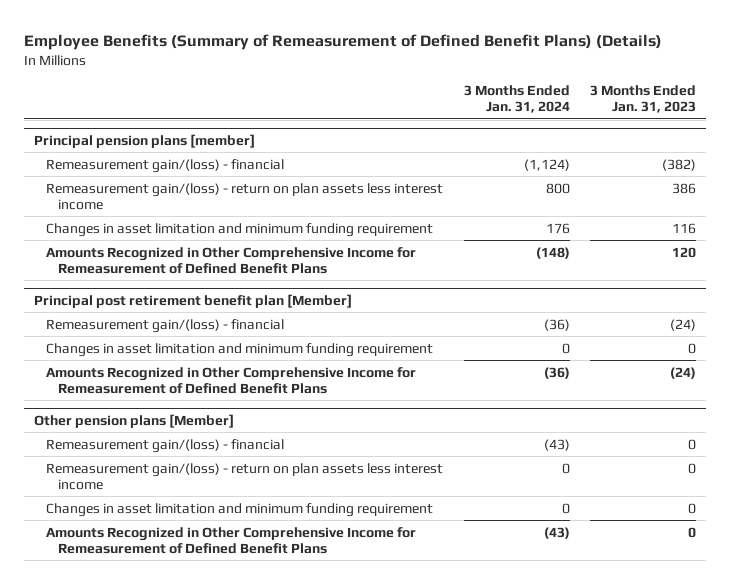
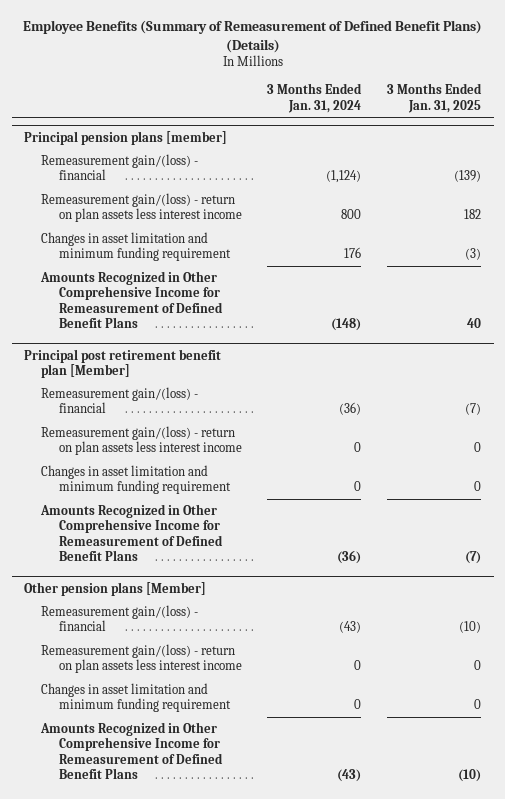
- | 3 Months Ended Jan. 31, 2024 | 3 Months Ended Jan. 31, 2023
+ | 3 Months Ended Jan. 31, 2024 | 3 Months Ended Jan. 31, 2025
@ Principal post retirement benefit plan [Member]
+ Remeasurement gain/(loss) - return on plan assets less interest income | 0 | 0

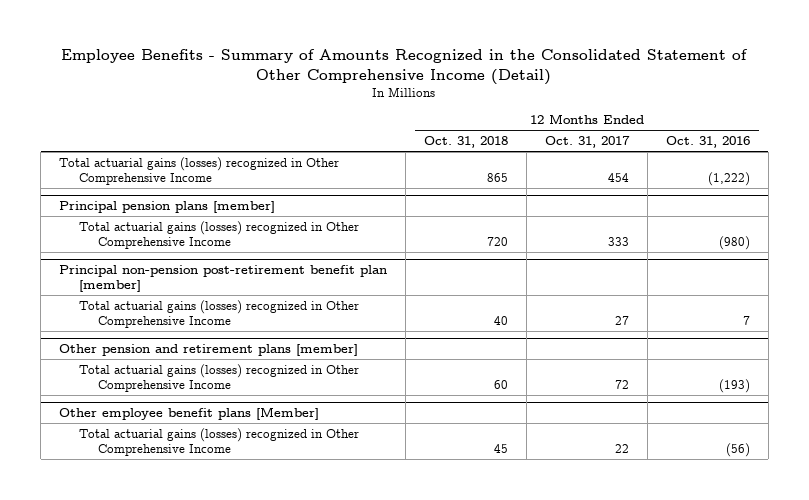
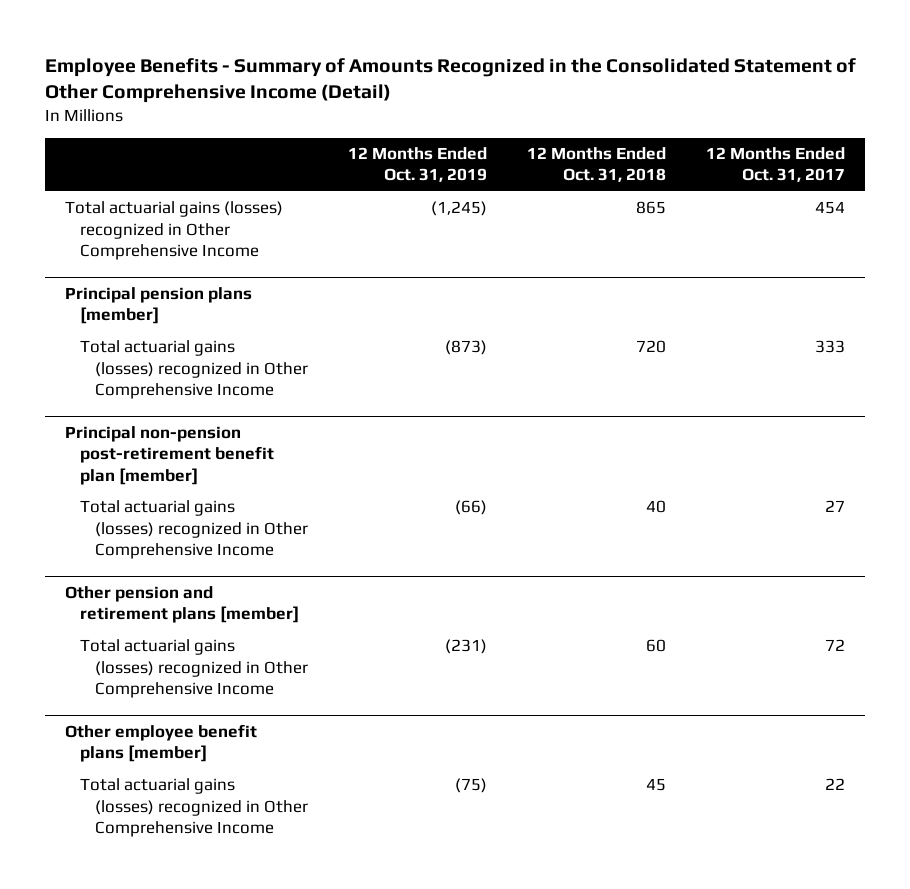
- | 12 Months Ended Oct. 31, 2018 | 12 Months Ended Oct. 31, 2017 | 12 Months Ended Oct. 31, 2016
+ | 12 Months Ended Oct. 31, 2019 | 12 Months Ended Oct. 31, 2018 | 12 Months Ended Oct. 31, 2017
- Other employee benefit plans [Member]
+ Other employee benefit plans [member]

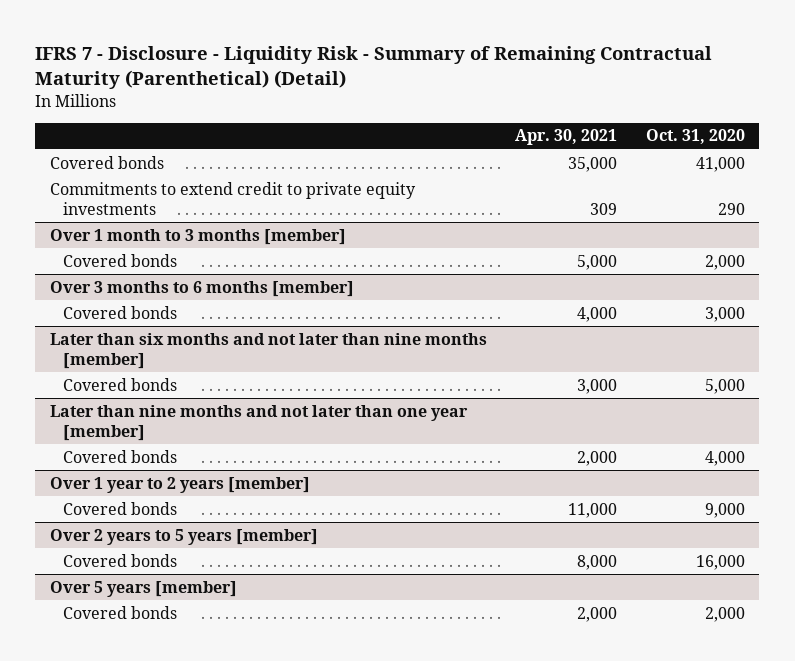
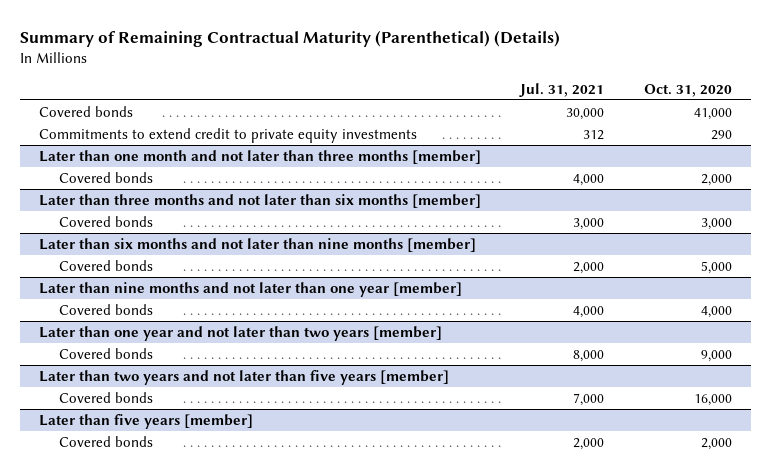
- IFRS 7 - Disclosure - Liquidity Risk - Summary of Remaining Contractual Maturity (Parenthetical) (Detail)
+ Summary of Remaining Contractual Maturity (Parenthetical) (Details)
- | Apr. 30, 2021 | Oct. 31, 2020
+ | Jul. 31, 2021 | Oct. 31, 2020
- Over 1 month to 3 months [member]
+ Later than one month and not later than three months [member]
- Over 3 months to 6 months [member]
+ Later than three months and not later than six months [member]
- Over 1 year to 2 years [member]
+ Later than one year and not later than two years [member]
- Over 2 years to 5 years [member]
+ Later than two years and not later than five years [member]
- Over 5 years [member]
+ Later than five years [member]

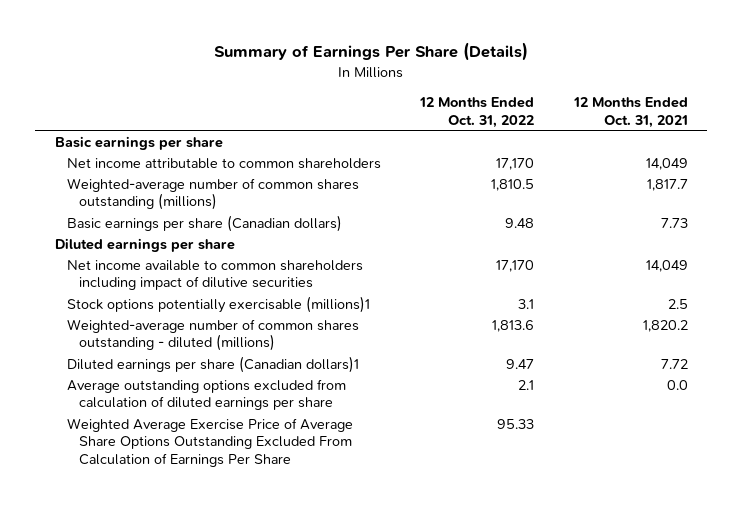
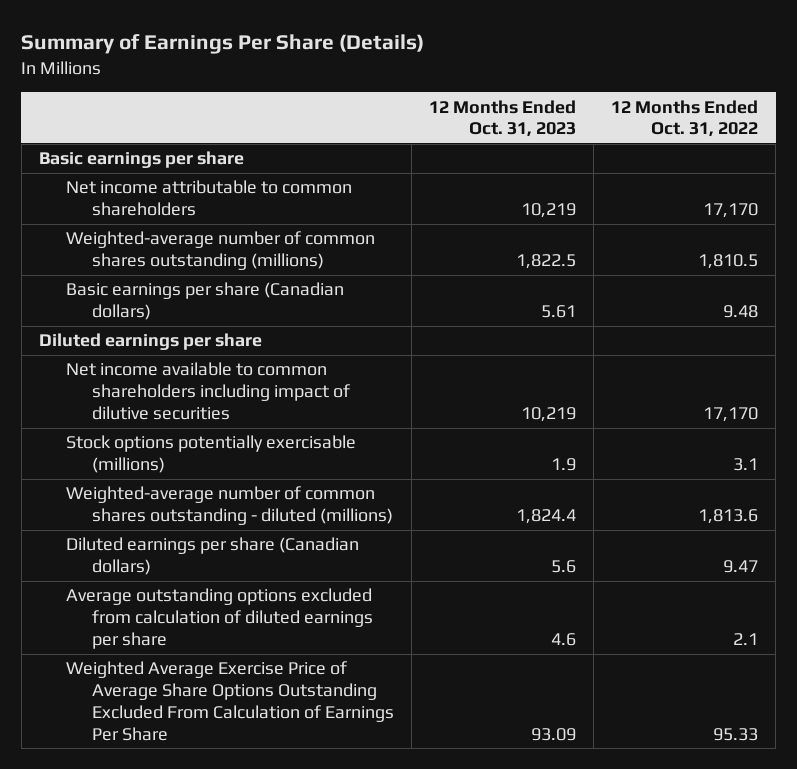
- | 12 Months Ended Oct. 31, 2022 | 12 Months Ended Oct. 31, 2021
+ | 12 Months Ended Oct. 31, 2023 | 12 Months Ended Oct. 31, 2022
- Stock options potentially exercisable (millions)1 | 3.1 | 2.5
+ Stock options potentially exercisable (millions) | 1.9 | 3.1
- Diluted earnings per share (Canadian dollars)1 | 9.47 | 7.72
+ Diluted earnings per share (Canadian dollars) | 5.6 | 9.47

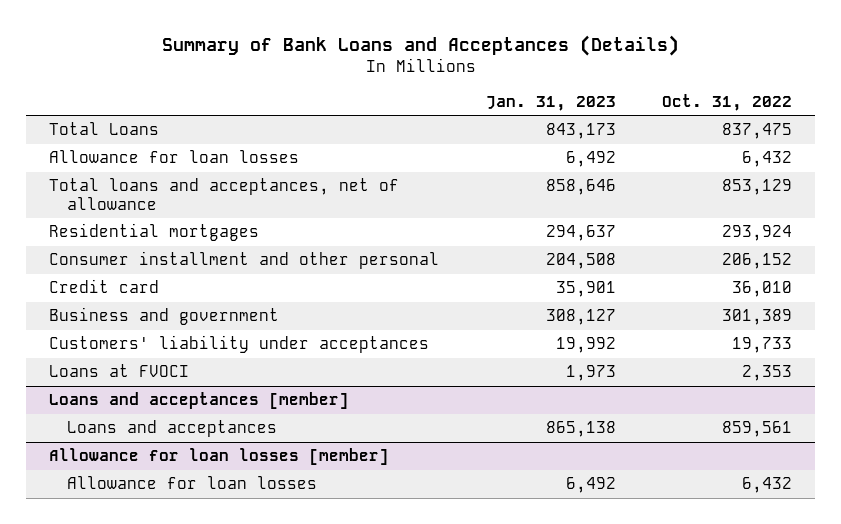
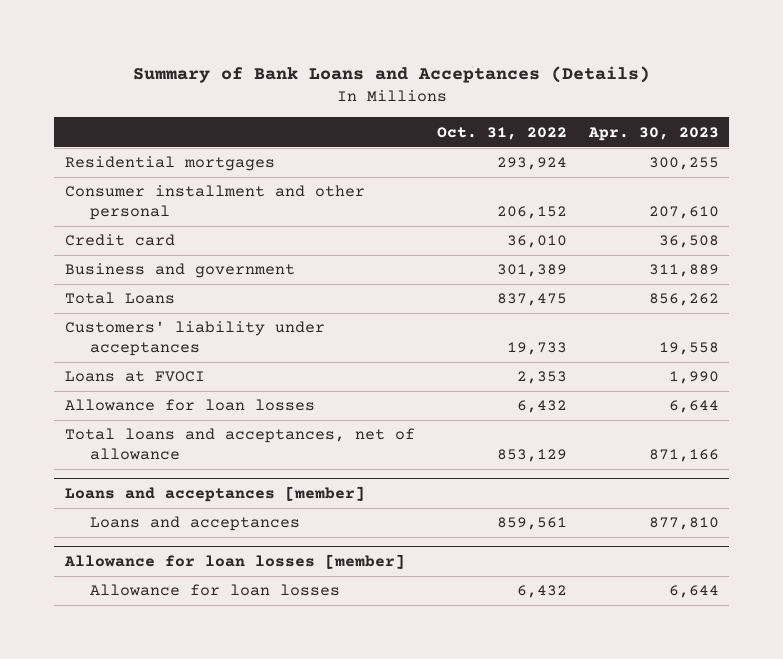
- | Jan. 31, 2023 | Oct. 31, 2022
+ | Oct. 31, 2022 | Apr. 30, 2023
moved down: Total Loans | 837,475 | 856,262
moved down: Allowance for loan losses | 6,432 | 6,644
moved down: Total loans and acceptances, net of allowance | 853,129 | 871,166

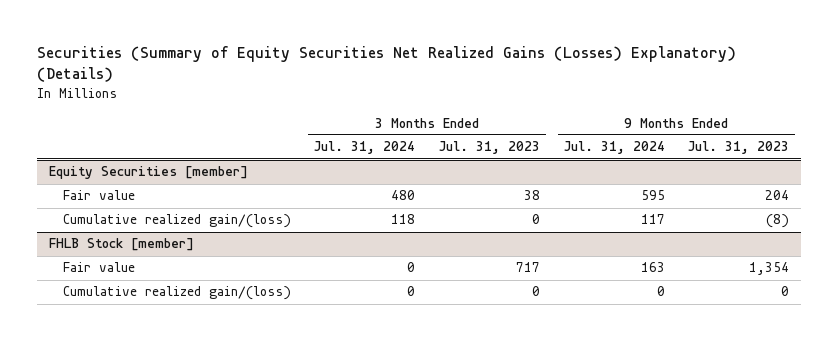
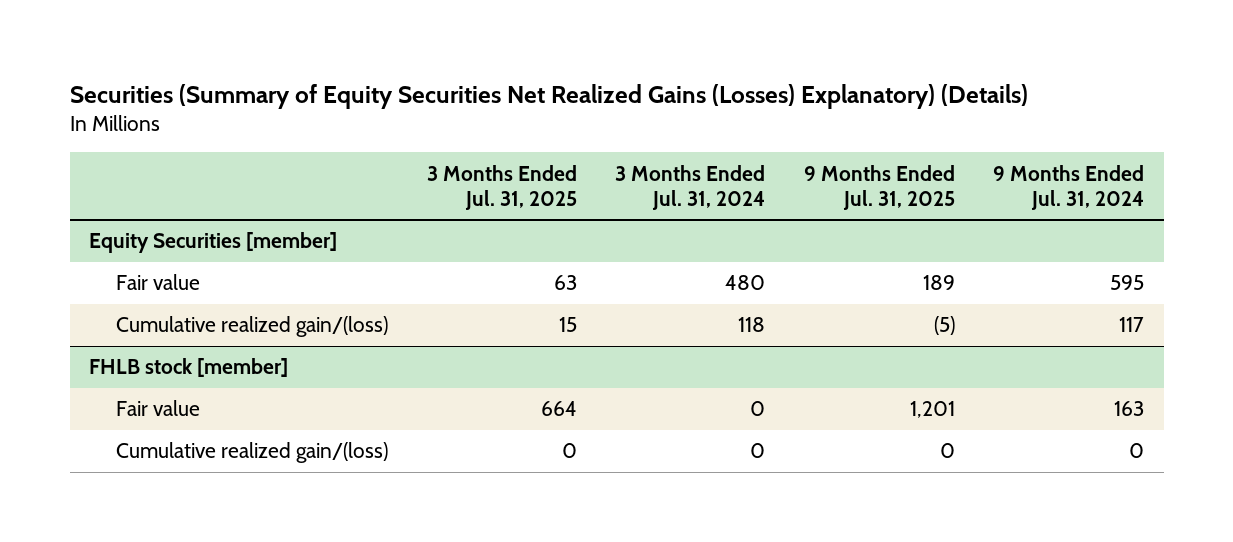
- | 3 Months Ended Jul. 31, 2024 | 3 Months Ended Jul. 31, 2023 | 9 Months Ended Jul. 31, 2024 | 9 Months Ended Jul. 31, 2023
+ | 3 Months Ended Jul. 31, 2025 | 3 Months Ended Jul. 31, 2024 | 9 Months Ended Jul. 31, 2025 | 9 Months Ended Jul. 31, 2024
- FHLB Stock [member]
+ FHLB stock [member]

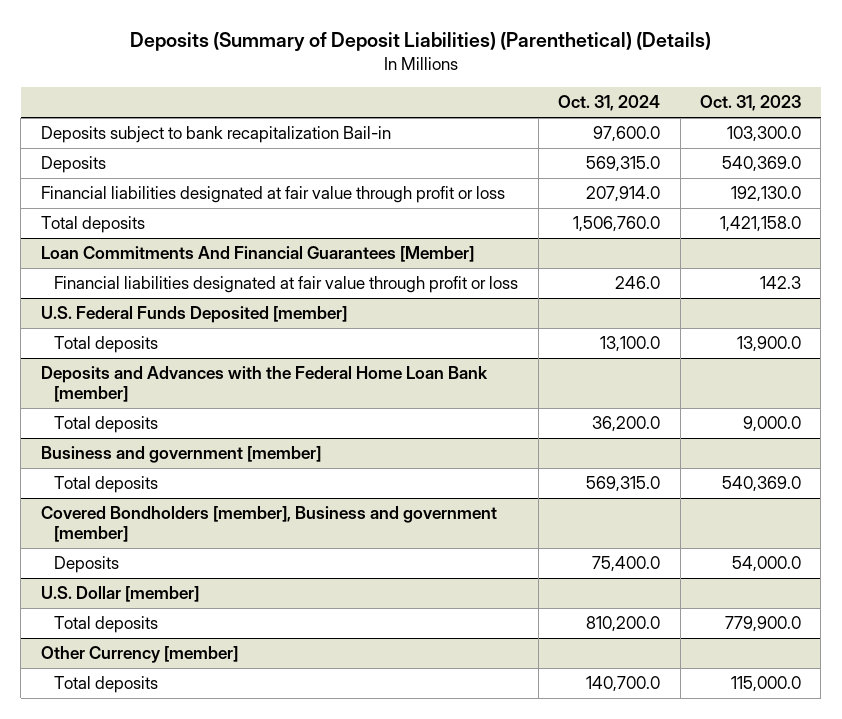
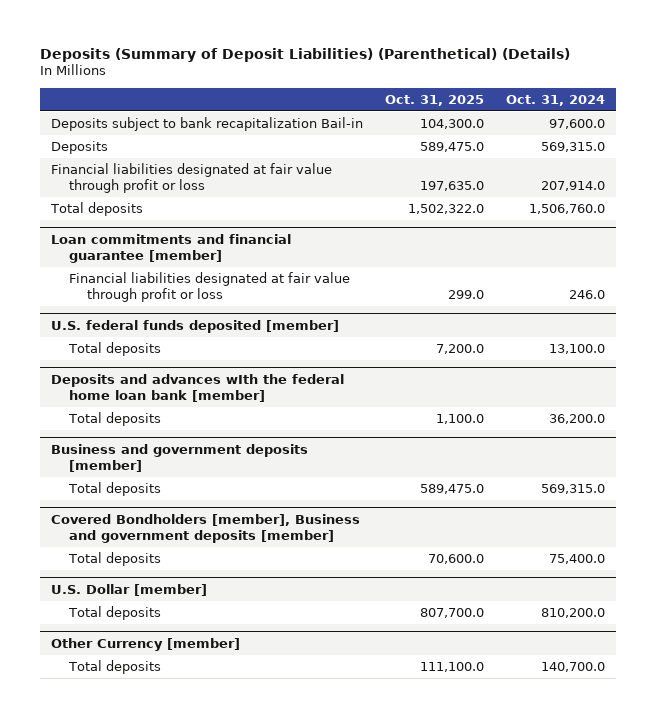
- | Oct. 31, 2024 | Oct. 31, 2023
+ | Oct. 31, 2025 | Oct. 31, 2024
- Loan Commitments And Financial Guarantees [Member]
+ Loan commitments and financial guarantee [member]
- U.S. Federal Funds Deposited [member]
+ U.S. federal funds deposited [member]
- Deposits and Advances with the Federal Home Loan Bank [member]
+ Deposits and advances wIth the federal home loan bank [member]
- Business and government [member]
+ Business and government deposits [member]
- Covered Bondholders [member], Business and government [member]
- Deposits | 75,400.0 | 54,000.0
+ Covered Bondholders [member], Business and government deposits [member]
+ Total deposits | 70,600.0 | 75,400.0

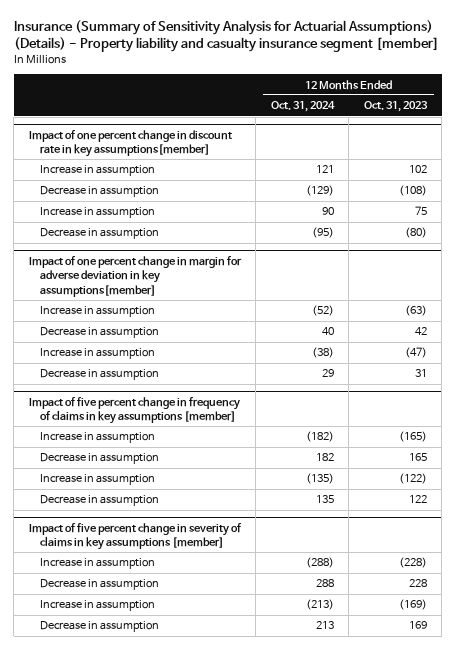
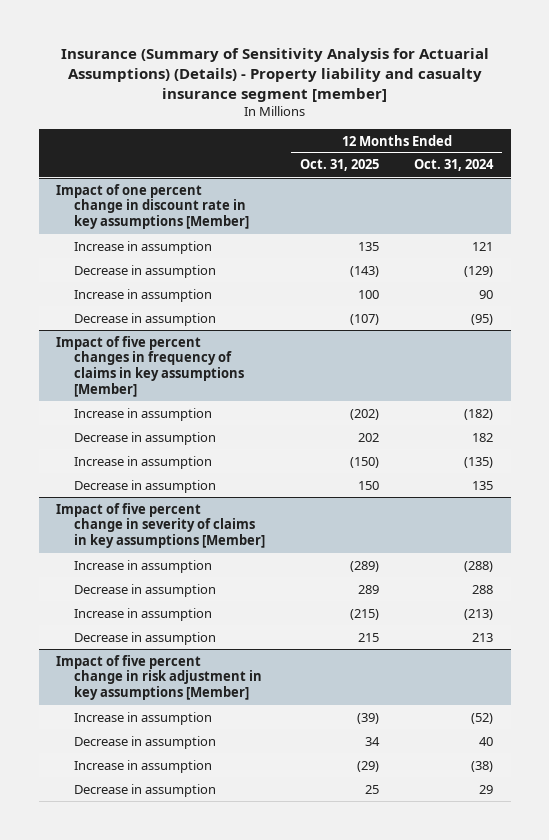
- | 12 Months Ended Oct. 31, 2024 | 12 Months Ended Oct. 31, 2023
+ | 12 Months Ended Oct. 31, 2025 | 12 Months Ended Oct. 31, 2024
- Impact of one percent change in discount rate in key assumptions[member]
+ Impact of one percent change in discount rate in key assumptions [Member]
- Impact of one percent change in margin for adverse deviation in key assumptions[member]
- Increase in assumption | (52) | (63)
- Decrease in assumption | 40 | 42
- Increase in assumption | (38) | (47)
- Decrease in assumption | 29 | 31
- Impact of five percent change in frequency of claims in key assumptions [member]
+ Impact of five percent changes in frequency of claims in key assumptions [Member]
- Impact of five percent change in severity of claims in key assumptions [member]
+ Impact of five percent change in severity of claims in key assumptions [Member]
+ Impact of five percent change in risk adjustment in key assumptions [Member]
+ Increase in assumption | (39) | (52)
+ Decrease in assumption | 34 | 40
+ Increase in assumption | (29) | (38)
+ Decrease in assumption | 25 | 29

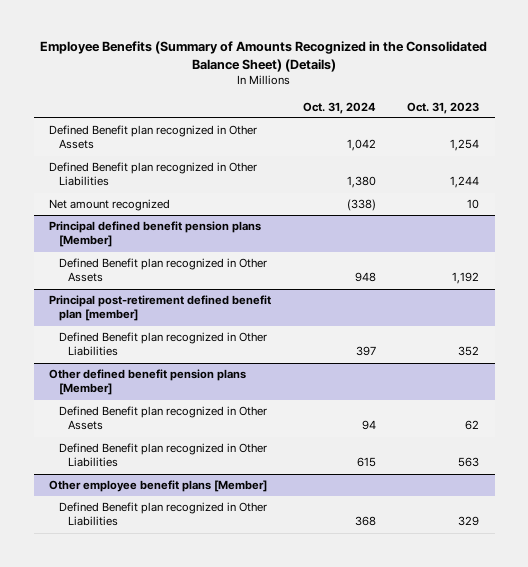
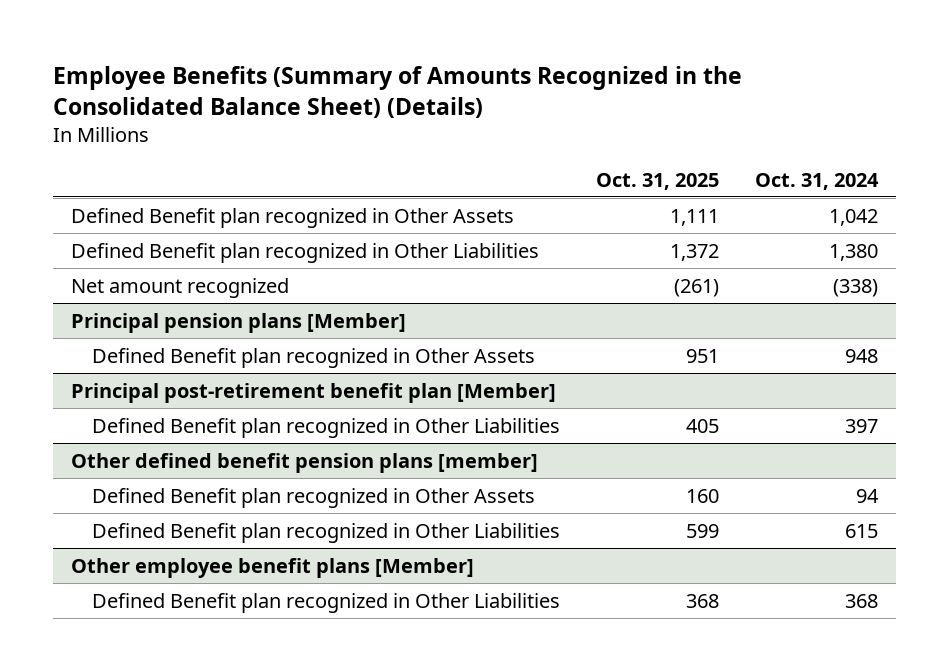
- | Oct. 31, 2024 | Oct. 31, 2023
+ | Oct. 31, 2025 | Oct. 31, 2024
- Principal defined benefit pension plans [Member]
+ Principal pension plans [Member]
- Principal post-retirement defined benefit plan [member]
+ Principal post-retirement benefit plan [Member]
- Other defined benefit pension plans [Member]
+ Other defined benefit pension plans [member]

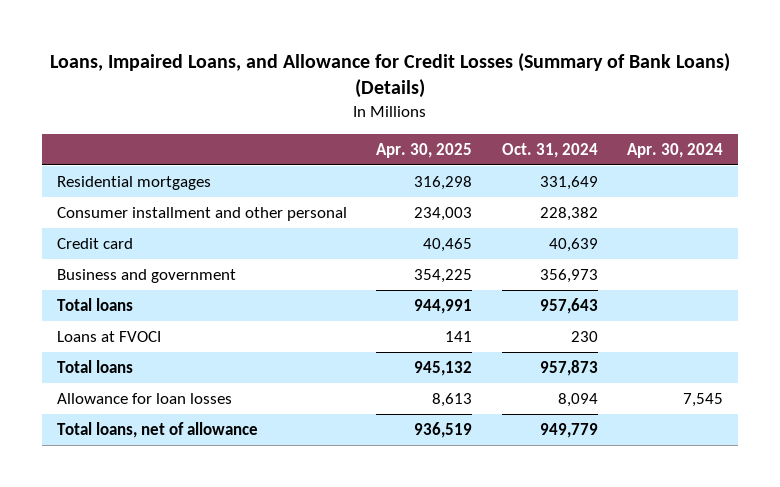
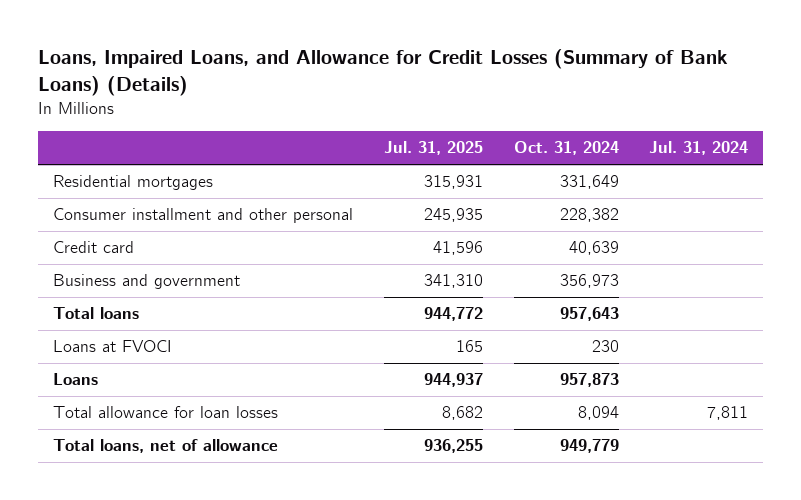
- | Apr. 30, 2025 | Oct. 31, 2024 | Apr. 30, 2024
+ | Jul. 31, 2025 | Oct. 31, 2024 | Jul. 31, 2024
- Total loans | 945,132 | 957,873 |
- Allowance for loan losses | 8,613 | 8,094 | 7,545
+ Loans | 944,937 | 957,873 |
+ Total allowance for loan losses | 8,682 | 8,094 | 7,811

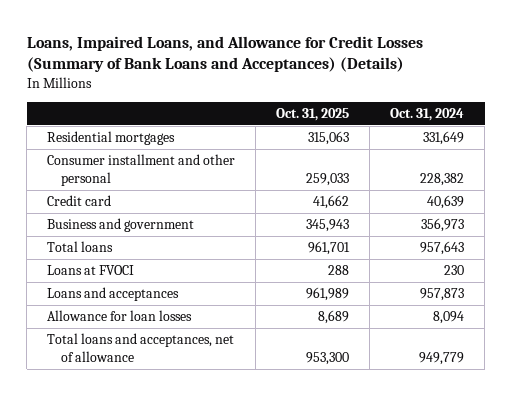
- Loans, Impaired Loans, and Allowance for Credit Losses (Summary of Bank Loans) (Details)
+ Loans, Impaired Loans, and Allowance for Credit Losses (Summary of Bank Loans and Acceptances) (Details)
- | Jul. 31, 2025 | Oct. 31, 2024 | Jul. 31, 2024
+ | Oct. 31, 2025 | Oct. 31, 2024
- Loans | 944,937 | 957,873 |
- Total allowance for loan losses | 8,682 | 8,094 | 7,811
- Total loans, net of allowance | 936,255 | 949,779 |
+ Loans and acceptances | 961,989 | 957,873
+ Allowance for loan losses | 8,689 | 8,094
+ Total loans and acceptances, net of allowance | 953,300 | 949,779

